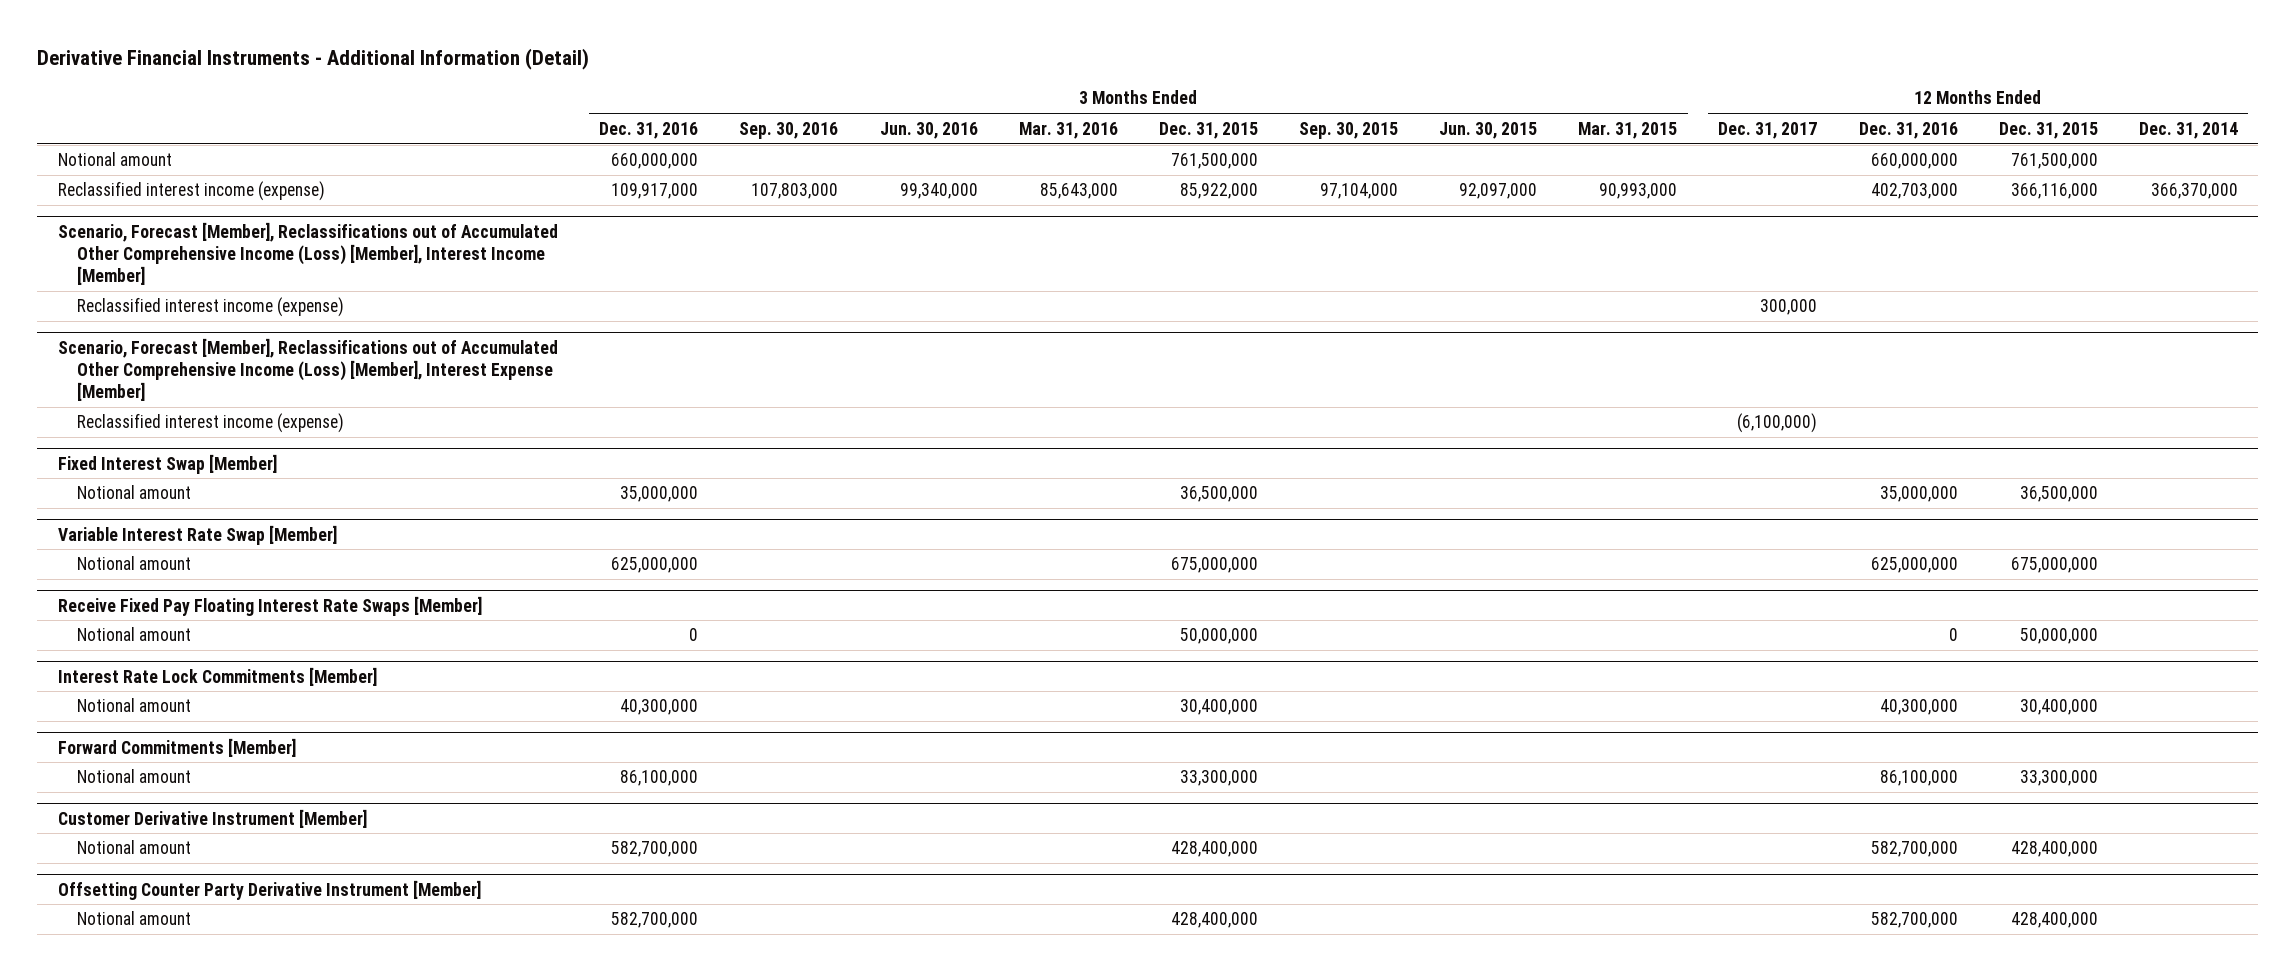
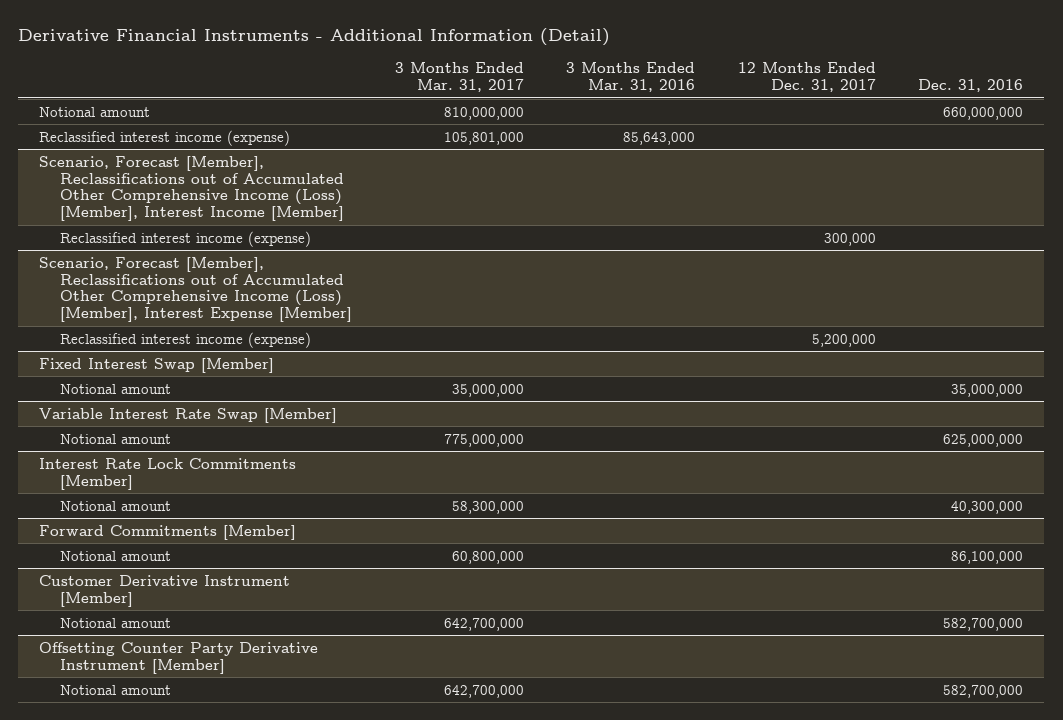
- | 3 Months Ended Dec. 31, 2016 | 3 Months Ended Sep. 30, 2016 | 3 Months Ended Jun. 30, 2016 | 3 Months Ended Mar. 31, 2016 | 3 Months Ended Dec. 31, 2015 | 3 Months Ended Sep. 30, 2015 | 3 Months Ended Jun. 30, 2015 | 3 Months Ended Mar. 31, 2015 | 12 Months Ended Dec. 31, 2017 | 12 Months Ended Dec. 31, 2016 | 12 Months Ended Dec. 31, 2015 | 12 Months Ended Dec. 31, 2014
+ | 3 Months Ended Mar. 31, 2017 | 3 Months Ended Mar. 31, 2016 | 12 Months Ended Dec. 31, 2017 | Dec. 31, 2016
@ Scenario, Forecast [Member], Reclassifications out of Accumulated Other Comprehensive Income (Loss) [Member], Interest Expense [Member]
- Reclassified interest income (expense) | | | | | | | | | (6,100,000) | | |
+ Reclassified interest income (expense) | | | 5,200,000 |
- Receive Fixed Pay Floating Interest Rate Swaps [Member]
- Notional amount | 0 | | | | 50,000,000 | | | | | 0 | 50,000,000 |

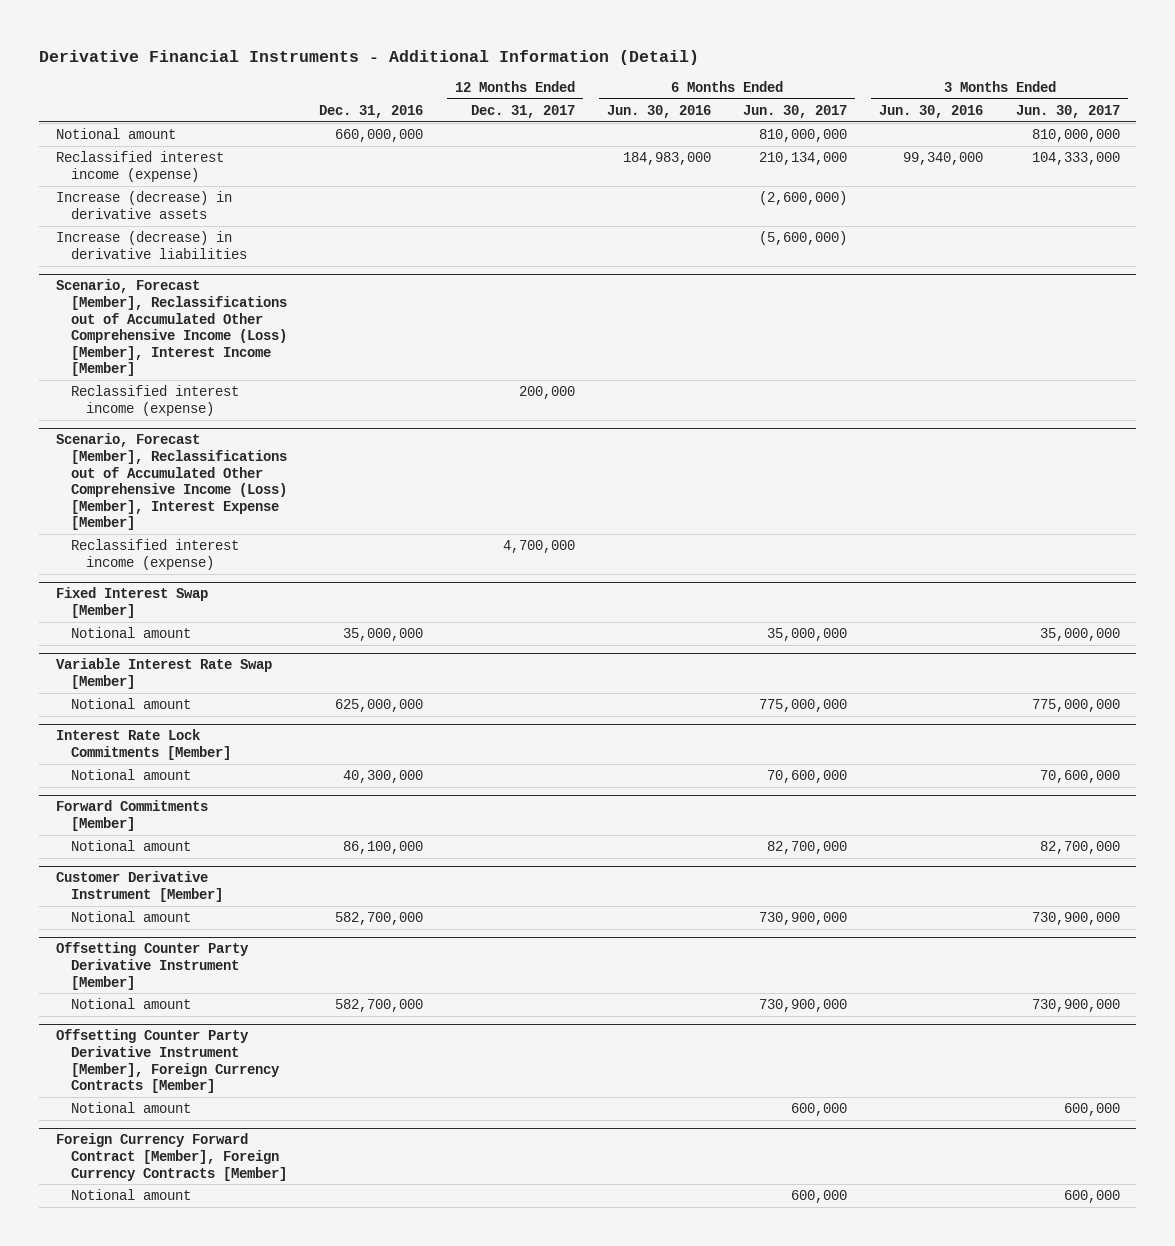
- | 3 Months Ended Mar. 31, 2017 | 3 Months Ended Mar. 31, 2016 | 12 Months Ended Dec. 31, 2017 | Dec. 31, 2016
+ | Dec. 31, 2016 | 12 Months Ended Dec. 31, 2017 | 6 Months Ended Jun. 30, 2016 | 6 Months Ended Jun. 30, 2017 | 3 Months Ended Jun. 30, 2016 | 3 Months Ended Jun. 30, 2017
+ Increase (decrease) in derivative assets | | | | (2,600,000) | |
+ Increase (decrease) in derivative liabilities | | | | (5,600,000) | |
@ Scenario, Forecast [Member], Reclassifications out of Accumulated Other Comprehensive Income (Loss) [Member], Interest Income [Member]
- Reclassified interest income (expense) | | | 300,000 |
+ Reclassified interest income (expense) | | 200,000 | | | |
@ Scenario, Forecast [Member], Reclassifications out of Accumulated Other Comprehensive Income (Loss) [Member], Interest Expense [Member]
- Reclassified interest income (expense) | | | 5,200,000 |
+ Reclassified interest income (expense) | | 4,700,000 | | | |
+ Offsetting Counter Party Derivative Instrument [Member], Foreign Currency Contracts [Member]
+ Notional amount | | | | 600,000 | | 600,000
+ Foreign Currency Forward Contract [Member], Foreign Currency Contracts [Member]
+ Notional amount | | | | 600,000 | | 600,000

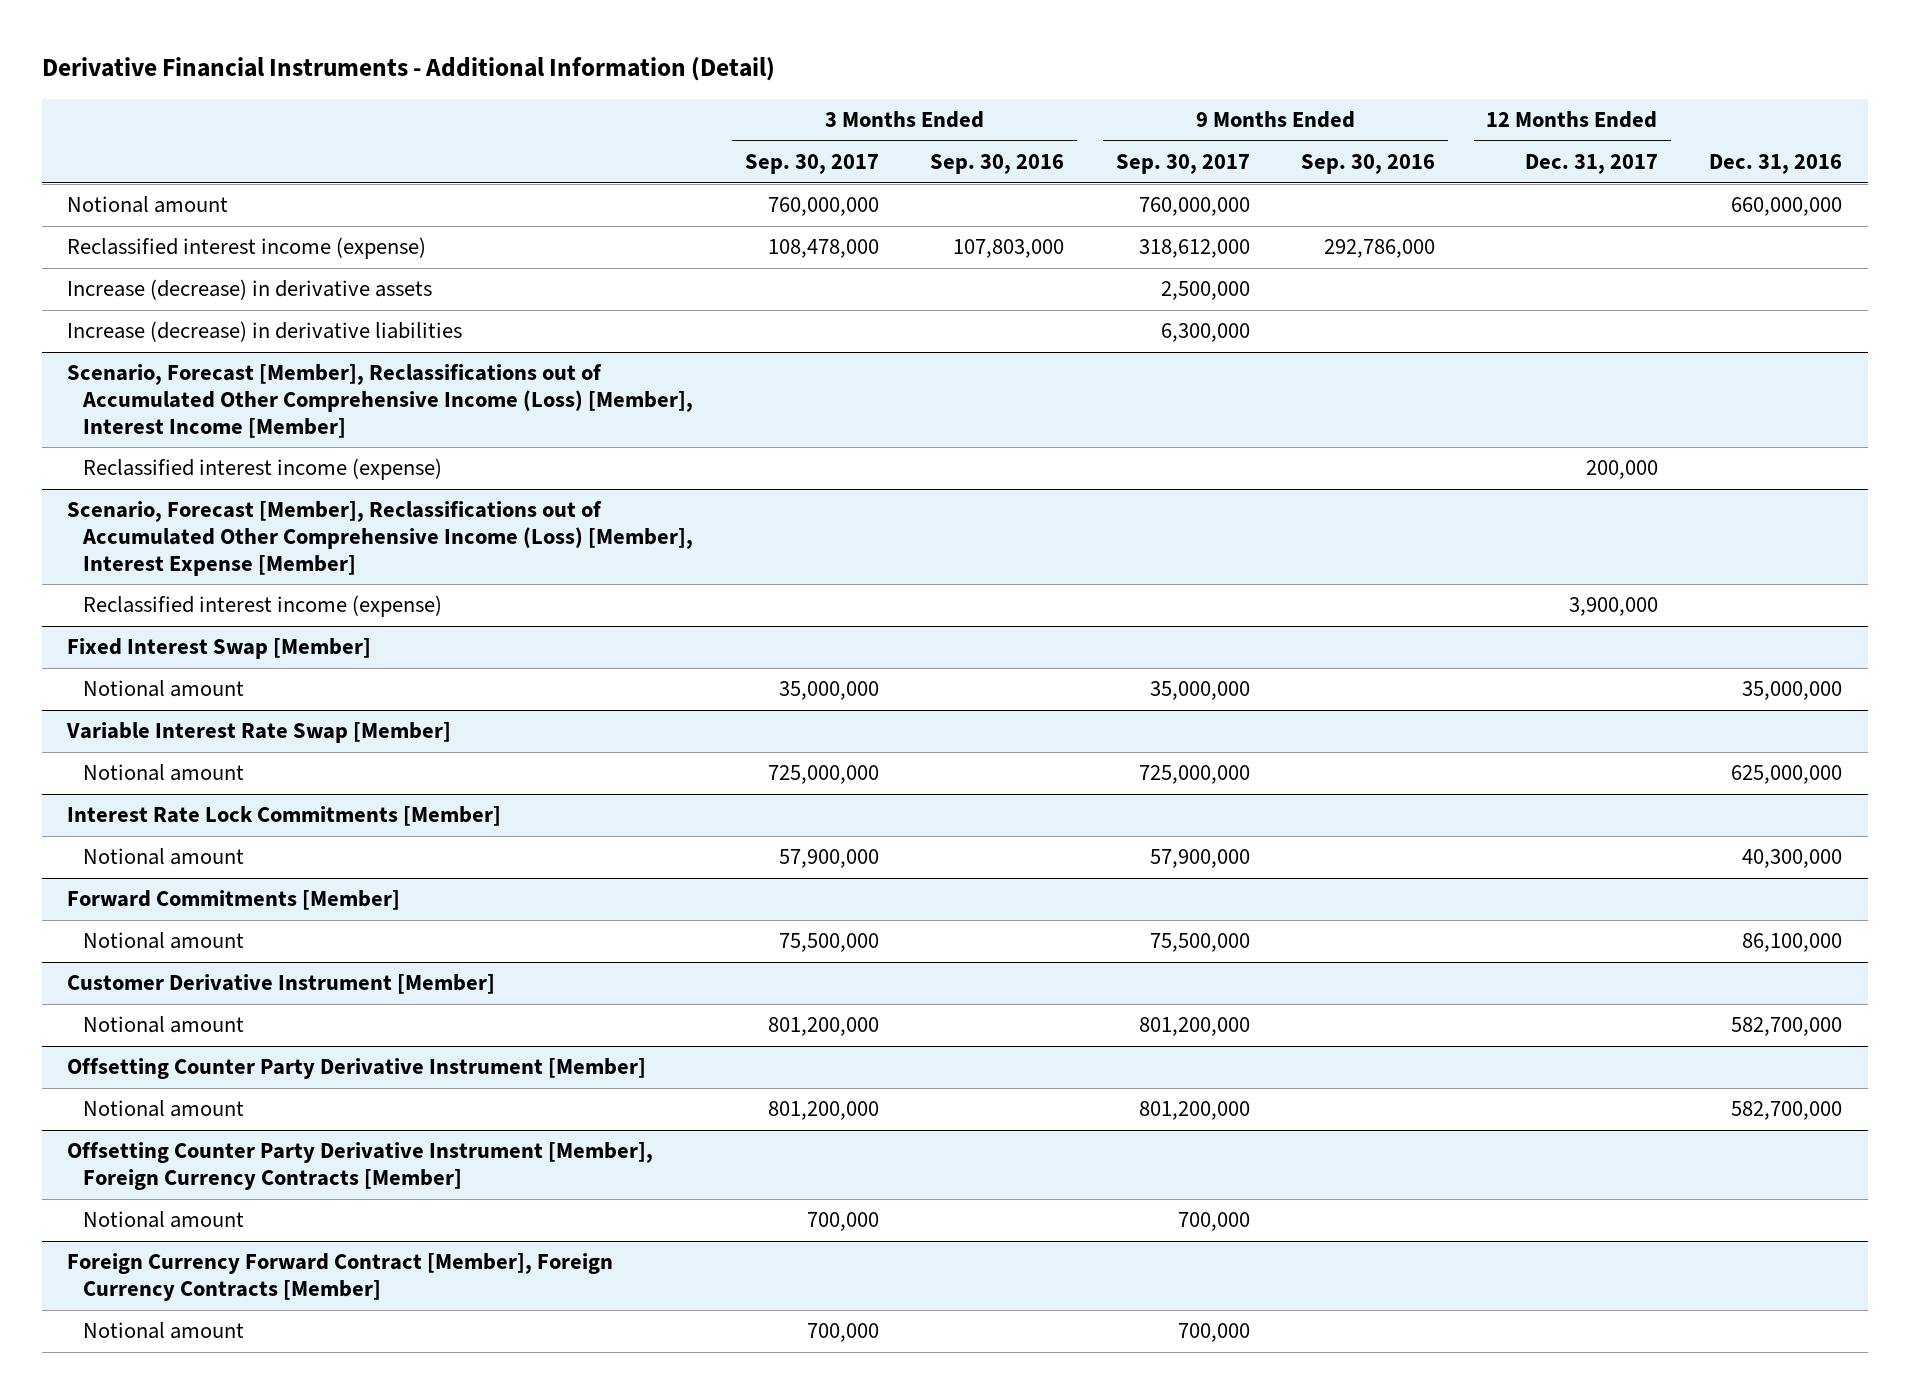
- | Dec. 31, 2016 | 12 Months Ended Dec. 31, 2017 | 6 Months Ended Jun. 30, 2016 | 6 Months Ended Jun. 30, 2017 | 3 Months Ended Jun. 30, 2016 | 3 Months Ended Jun. 30, 2017
+ | 3 Months Ended Sep. 30, 2017 | 3 Months Ended Sep. 30, 2016 | 9 Months Ended Sep. 30, 2017 | 9 Months Ended Sep. 30, 2016 | 12 Months Ended Dec. 31, 2017 | Dec. 31, 2016
@ Scenario, Forecast [Member], Reclassifications out of Accumulated Other Comprehensive Income (Loss) [Member], Interest Expense [Member]
- Reclassified interest income (expense) | | 4,700,000 | | | |
+ Reclassified interest income (expense) | | | | | 3,900,000 |

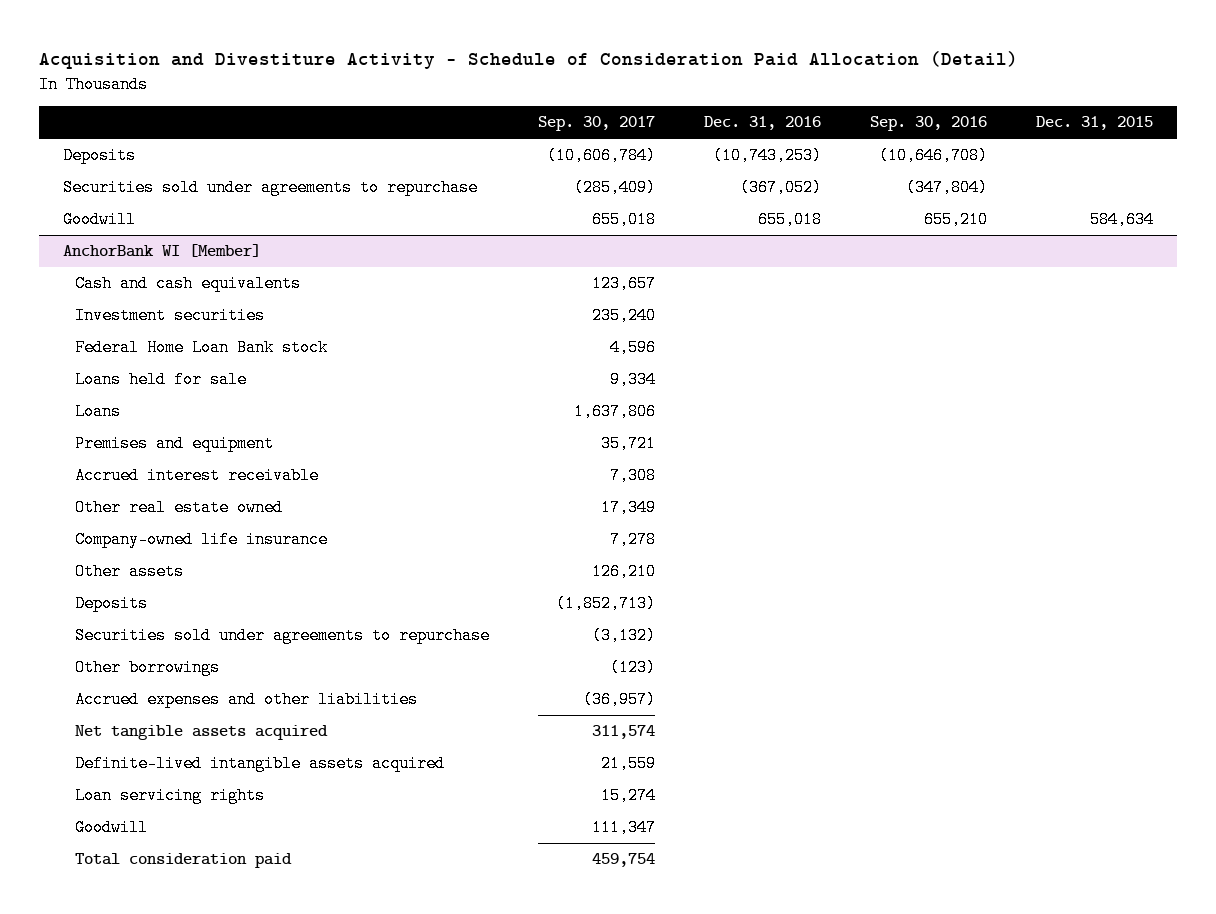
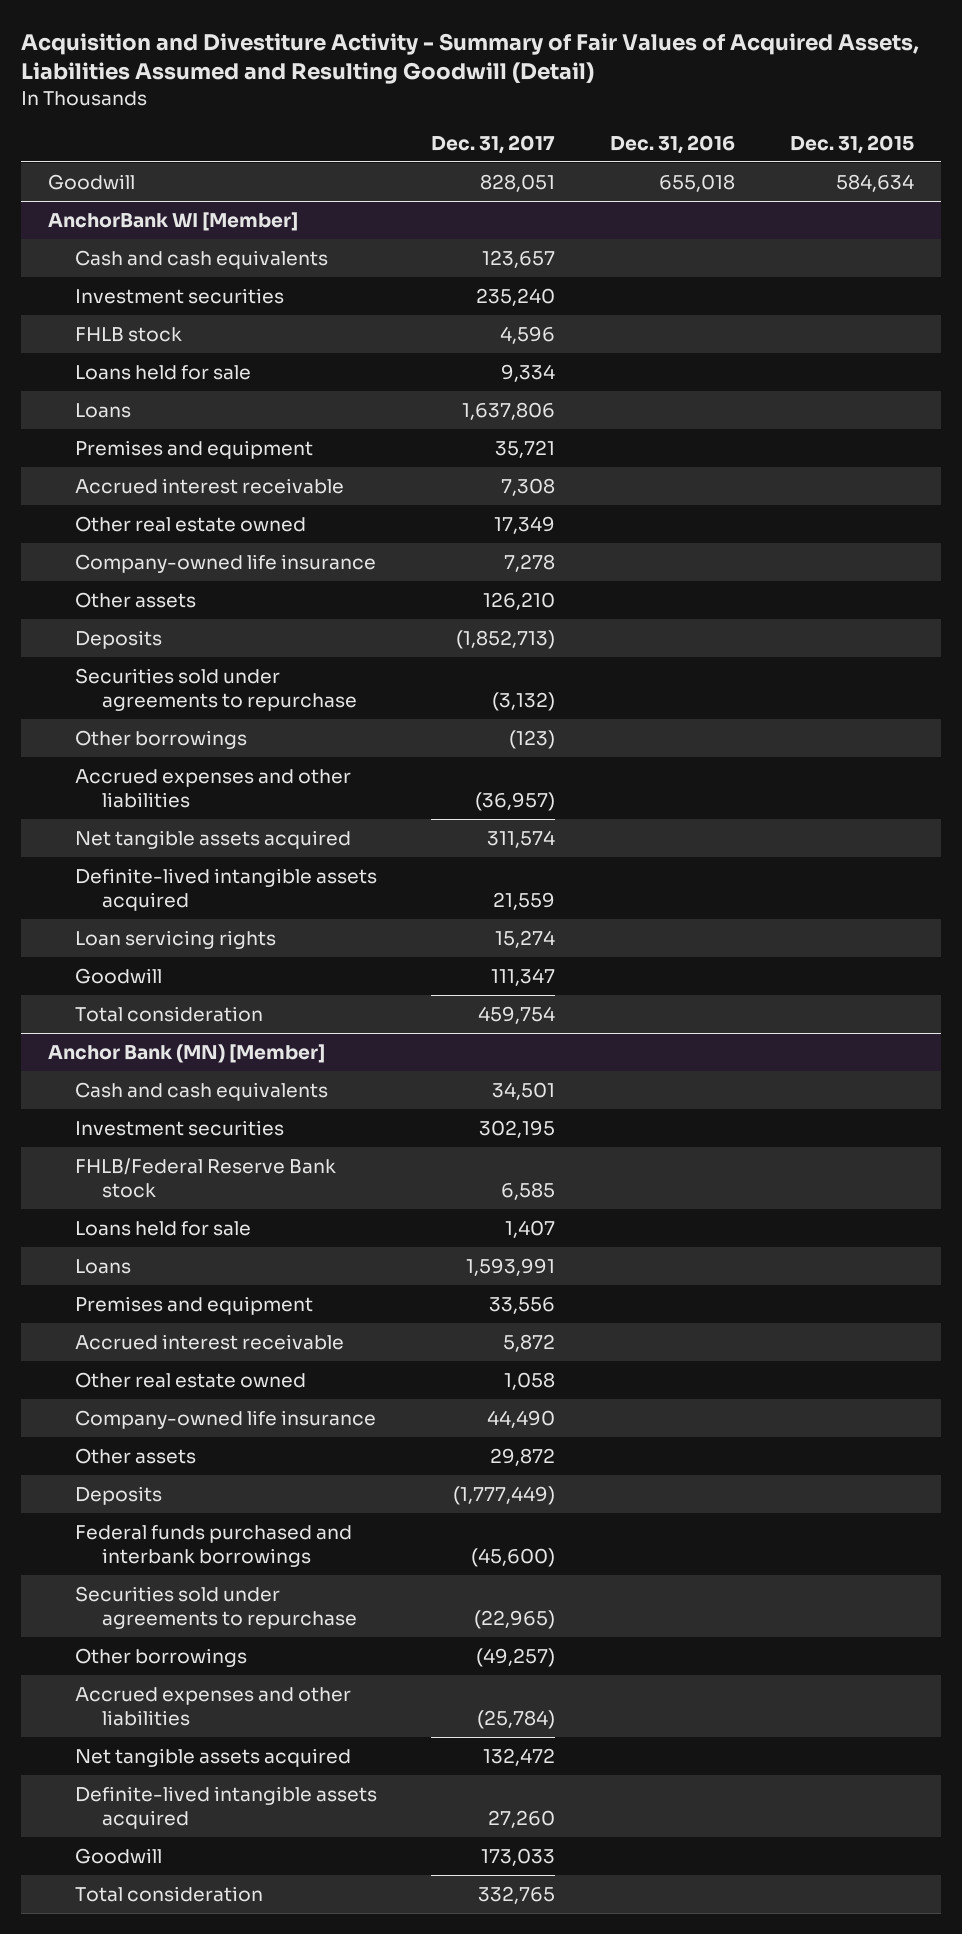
- Acquisition and Divestiture Activity - Schedule of Consideration Paid Allocation (Detail)
+ Acquisition and Divestiture Activity - Summary of Fair Values of Acquired Assets, Liabilities Assumed and Resulting Goodwill (Detail)
- | Sep. 30, 2017 | Dec. 31, 2016 | Sep. 30, 2016 | Dec. 31, 2015
+ | Dec. 31, 2017 | Dec. 31, 2016 | Dec. 31, 2015
- Deposits | (10,606,784) | (10,743,253) | (10,646,708) |
- Securities sold under agreements to repurchase | (285,409) | (367,052) | (347,804) |
@ AnchorBank WI [Member]
- Federal Home Loan Bank stock | 4,596 | | |
+ FHLB stock | 4,596 | |
- Total consideration paid | 459,754 | | |
+ Total consideration | 459,754 | |
+ Anchor Bank (MN) [Member]
+ Cash and cash equivalents | 34,501 | |
+ Investment securities | 302,195 | |
+ FHLB/Federal Reserve Bank stock | 6,585 | |
+ Loans held for sale | 1,407 | |
+ Loans | 1,593,991 | |
+ Premises and equipment | 33,556 | |
+ Accrued interest receivable | 5,872 | |
+ Other real estate owned | 1,058 | |
+ Company-owned life insurance | 44,490 | |
+ Other assets | 29,872 | |
+ Deposits | (1,777,449) | |
+ Federal funds purchased and interbank borrowings | (45,600) | |
+ Securities sold under agreements to repurchase | (22,965) | |
+ Other borrowings | (49,257) | |
+ Accrued expenses and other liabilities | (25,784) | |
+ Net tangible assets acquired | 132,472 | |
+ Definite-lived intangible assets acquired | 27,260 | |
+ Goodwill | 173,033 | |
+ Total consideration | 332,765 | |

